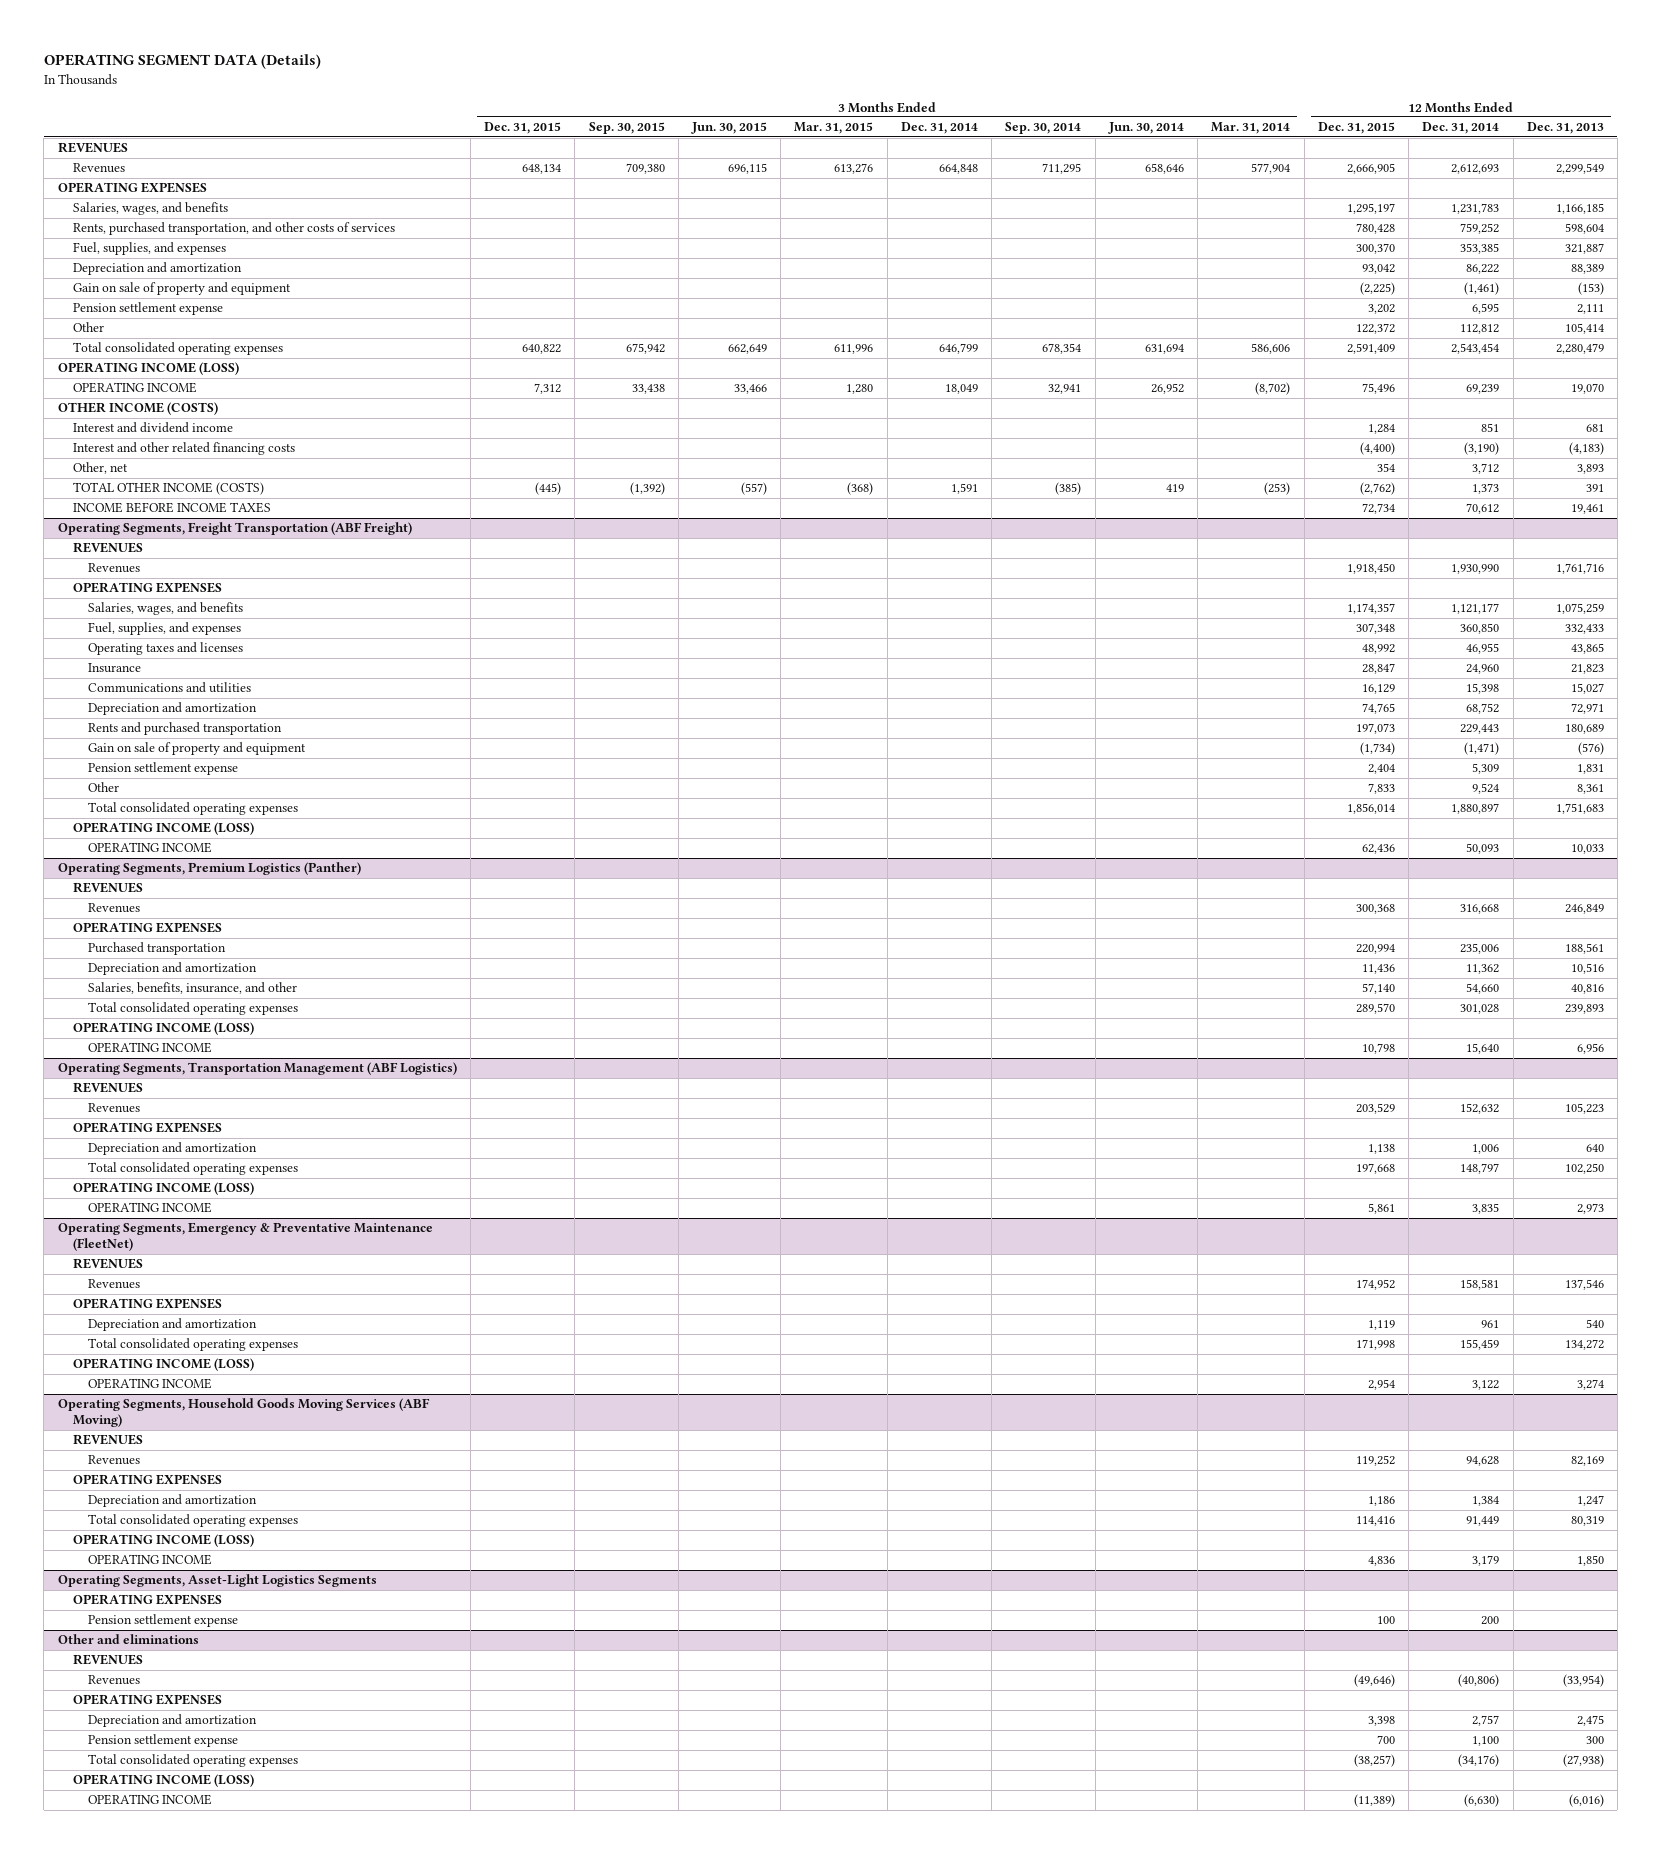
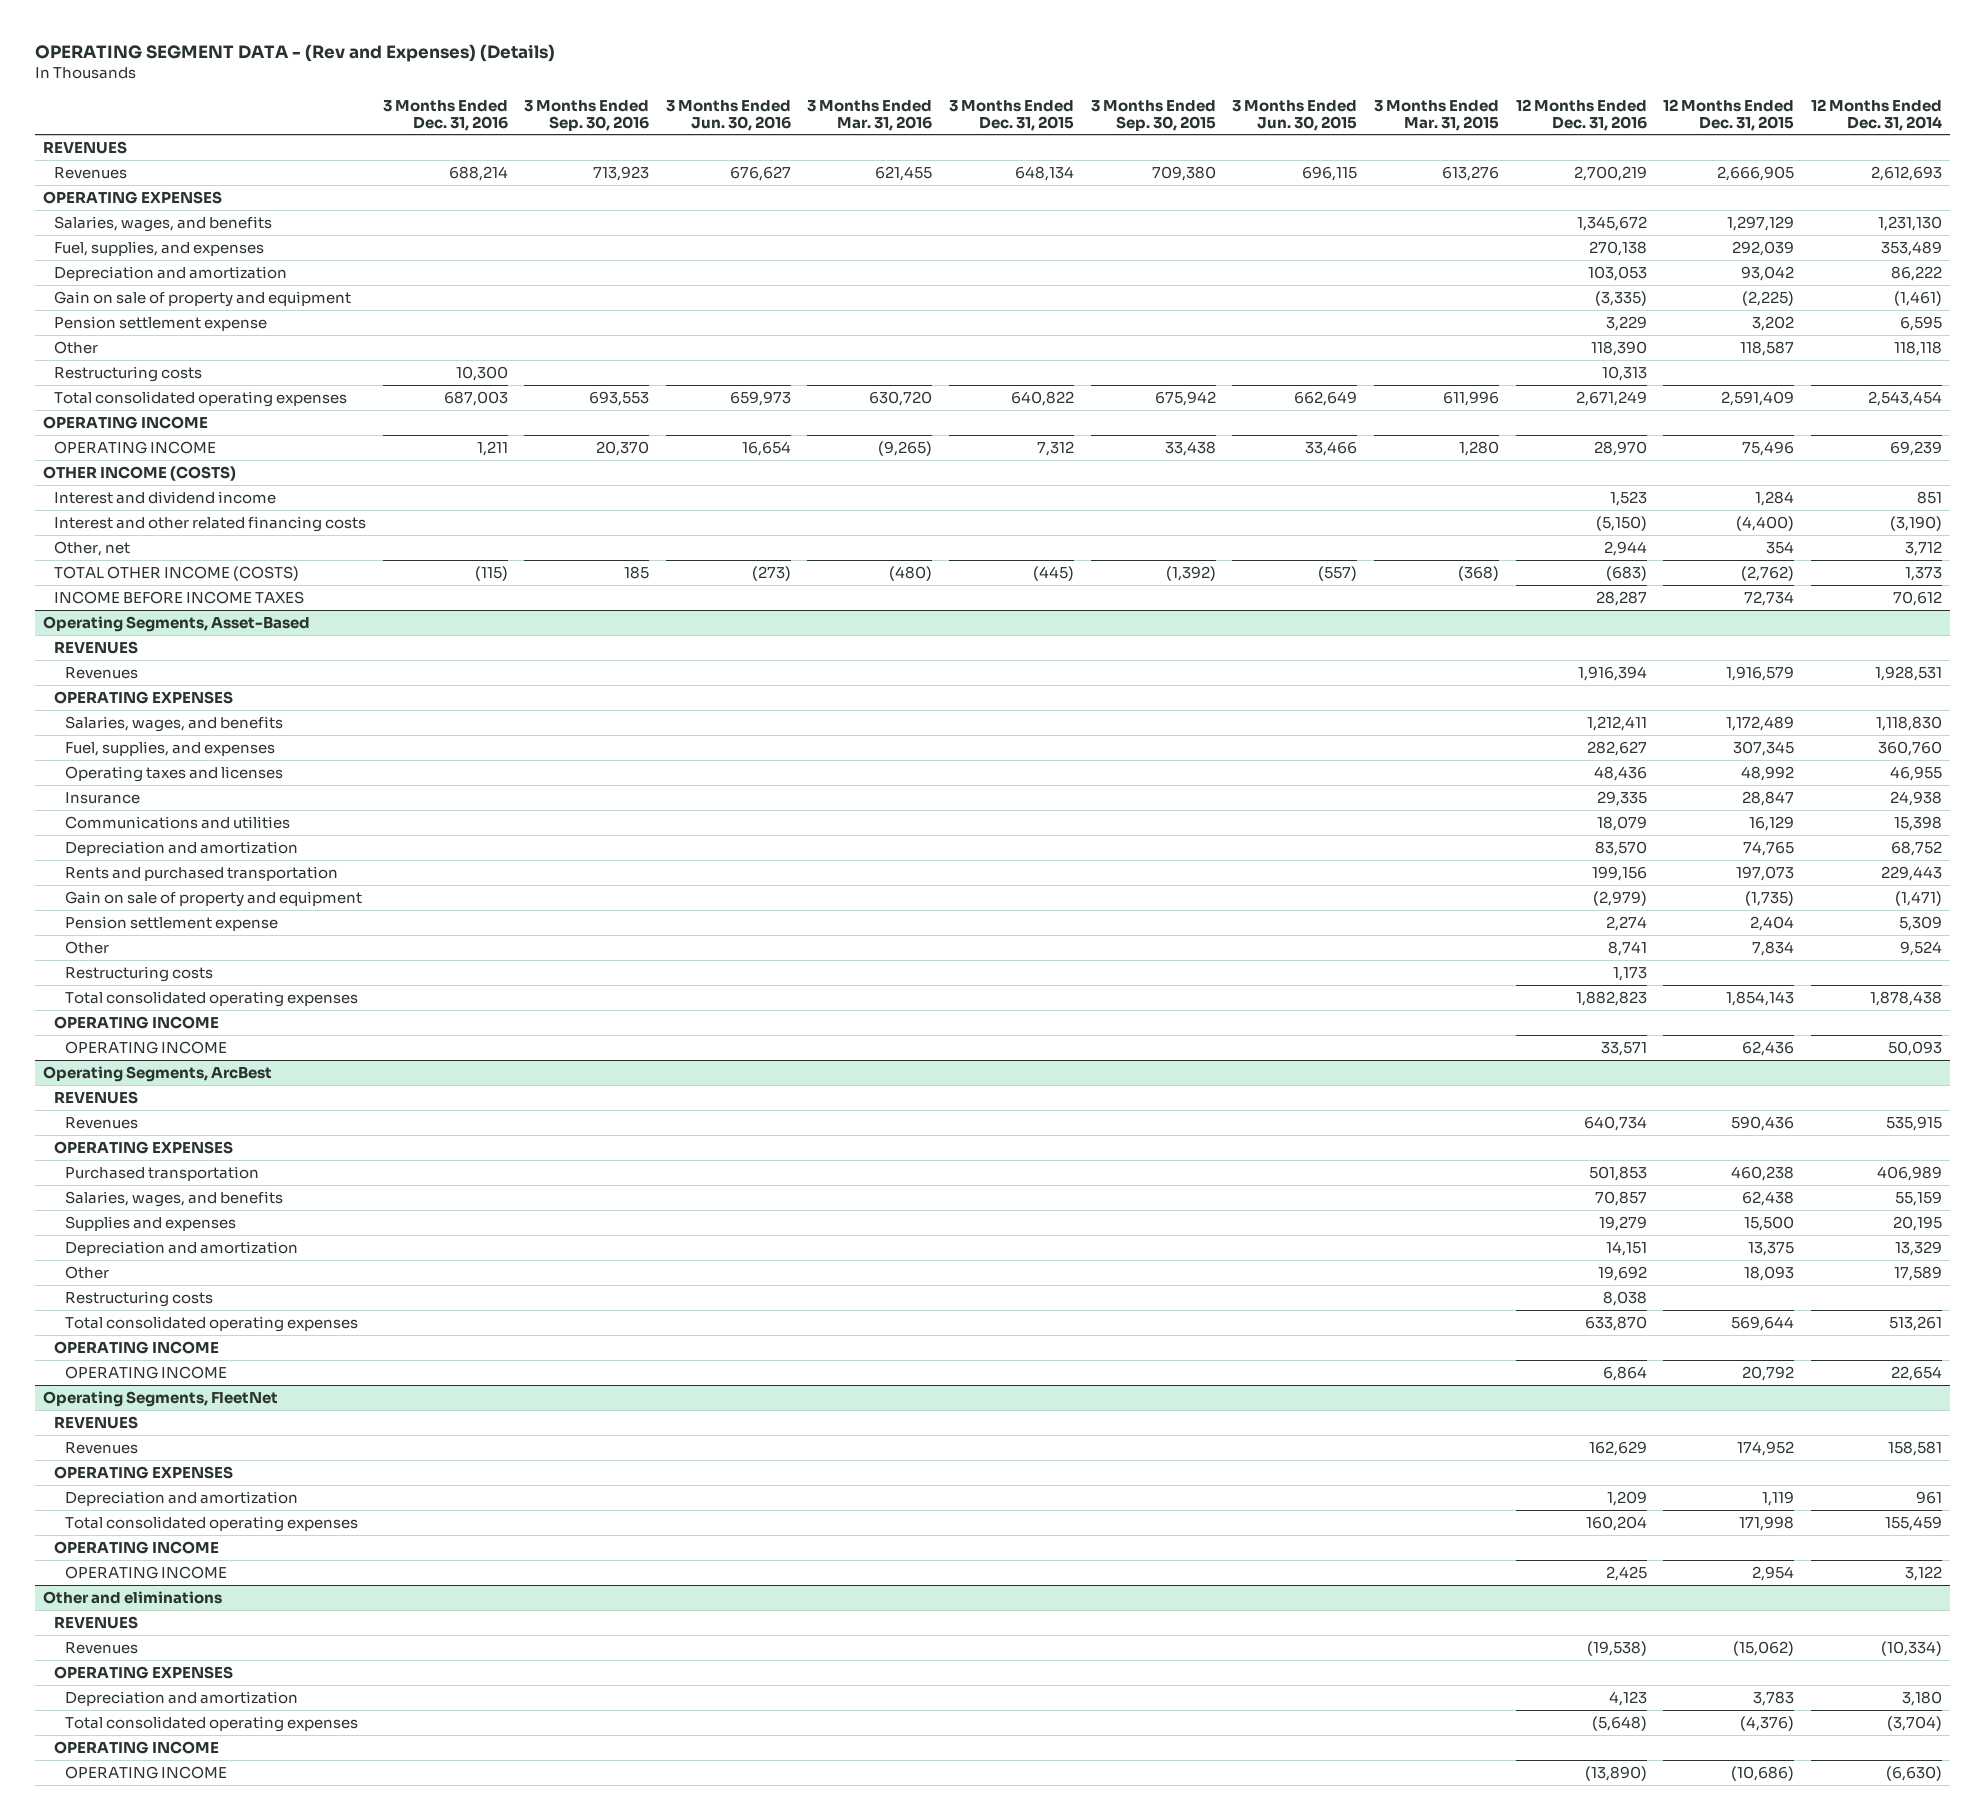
- OPERATING SEGMENT DATA (Details)
+ OPERATING SEGMENT DATA - (Rev and Expenses) (Details)
- | 3 Months Ended Dec. 31, 2015 | 3 Months Ended Sep. 30, 2015 | 3 Months Ended Jun. 30, 2015 | 3 Months Ended Mar. 31, 2015 | 3 Months Ended Dec. 31, 2014 | 3 Months Ended Sep. 30, 2014 | 3 Months Ended Jun. 30, 2014 | 3 Months Ended Mar. 31, 2014 | 12 Months Ended Dec. 31, 2015 | 12 Months Ended Dec. 31, 2014 | 12 Months Ended Dec. 31, 2013
+ | 3 Months Ended Dec. 31, 2016 | 3 Months Ended Sep. 30, 2016 | 3 Months Ended Jun. 30, 2016 | 3 Months Ended Mar. 31, 2016 | 3 Months Ended Dec. 31, 2015 | 3 Months Ended Sep. 30, 2015 | 3 Months Ended Jun. 30, 2015 | 3 Months Ended Mar. 31, 2015 | 12 Months Ended Dec. 31, 2016 | 12 Months Ended Dec. 31, 2015 | 12 Months Ended Dec. 31, 2014
- Salaries, wages, and benefits | | | | | | | | | 1,295,197 | 1,231,783 | 1,166,185
- Rents, purchased transportation, and other costs of services | | | | | | | | | 780,428 | 759,252 | 598,604
- Fuel, supplies, and expenses | | | | | | | | | 300,370 | 353,385 | 321,887
+ Salaries, wages, and benefits | | | | | | | | | 1,345,672 | 1,297,129 | 1,231,130
+ Fuel, supplies, and expenses | | | | | | | | | 270,138 | 292,039 | 353,489
- Other | | | | | | | | | 122,372 | 112,812 | 105,414
+ Other | | | | | | | | | 118,390 | 118,587 | 118,118
+ Restructuring costs | 10,300 | | | | | | | | 10,313 | |
- OPERATING INCOME (LOSS)
+ OPERATING INCOME
- Operating Segments, Freight Transportation (ABF Freight)
+ Operating Segments, Asset-Based
- Revenues | | | | | | | | | 1,918,450 | 1,930,990 | 1,761,716
+ Revenues | | | | | | | | | 1,916,394 | 1,916,579 | 1,928,531
- Salaries, wages, and benefits | | | | | | | | | 1,174,357 | 1,121,177 | 1,075,259
- Fuel, supplies, and expenses | | | | | | | | | 307,348 | 360,850 | 332,433
+ Salaries, wages, and benefits | | | | | | | | | 1,212,411 | 1,172,489 | 1,118,830
+ Fuel, supplies, and expenses | | | | | | | | | 282,627 | 307,345 | 360,760
- Insurance | | | | | | | | | 28,847 | 24,960 | 21,823
+ Insurance | | | | | | | | | 29,335 | 28,847 | 24,938
- Gain on sale of property and equipment | | | | | | | | | (1,734) | (1,471) | (576)
+ Gain on sale of property and equipment | | | | | | | | | (2,979) | (1,735) | (1,471)
- Other | | | | | | | | | 7,833 | 9,524 | 8,361
- Total consolidated operating expenses | | | | | | | | | 1,856,014 | 1,880,897 | 1,751,683
- OPERATING INCOME (LOSS)
+ Other | | | | | | | | | 8,741 | 7,834 | 9,524
+ Restructuring costs | | | | | | | | | 1,173 | |
+ Total consolidated operating expenses | | | | | | | | | 1,882,823 | 1,854,143 | 1,878,438
+ OPERATING INCOME
- Operating Segments, Premium Logistics (Panther)
- REVENUES
- Revenues | | | | | | | | | 300,368 | 316,668 | 246,849
- OPERATING EXPENSES
- Purchased transportation | | | | | | | | | 220,994 | 235,006 | 188,561
- Depreciation and amortization | | | | | | | | | 11,436 | 11,362 | 10,516
- Salaries, benefits, insurance, and other | | | | | | | | | 57,140 | 54,660 | 40,816
- Total consolidated operating expenses | | | | | | | | | 289,570 | 301,028 | 239,893
- OPERATING INCOME (LOSS)
- OPERATING INCOME | | | | | | | | | 10,798 | 15,640 | 6,956
- Operating Segments, Transportation Management (ABF Logistics)
+ Operating Segments, ArcBest
- Revenues | | | | | | | | | 203,529 | 152,632 | 105,223
+ Revenues | | | | | | | | | 640,734 | 590,436 | 535,915
- Depreciation and amortization | | | | | | | | | 1,138 | 1,006 | 640
- Total consolidated operating expenses | | | | | | | | | 197,668 | 148,797 | 102,250
- OPERATING INCOME (LOSS)
- OPERATING INCOME | | | | | | | | | 5,861 | 3,835 | 2,973
- Operating Segments, Emergency & Preventative Maintenance (FleetNet)
+ Purchased transportation | | | | | | | | | 501,853 | 460,238 | 406,989
+ Salaries, wages, and benefits | | | | | | | | | 70,857 | 62,438 | 55,159
+ Supplies and expenses | | | | | | | | | 19,279 | 15,500 | 20,195
+ Depreciation and amortization | | | | | | | | | 14,151 | 13,375 | 13,329
+ Other | | | | | | | | | 19,692 | 18,093 | 17,589
+ Restructuring costs | | | | | | | | | 8,038 | |
+ Total consolidated operating expenses | | | | | | | | | 633,870 | 569,644 | 513,261
+ OPERATING INCOME
+ OPERATING INCOME | | | | | | | | | 6,864 | 20,792 | 22,654
+ Operating Segments, FleetNet
- OPERATING INCOME (LOSS)
+ OPERATING INCOME
- Operating Segments, Household Goods Moving Services (ABF Moving)
- REVENUES
- Revenues | | | | | | | | | 119,252 | 94,628 | 82,169
- OPERATING EXPENSES
- Depreciation and amortization | | | | | | | | | 1,186 | 1,384 | 1,247
- Total consolidated operating expenses | | | | | | | | | 114,416 | 91,449 | 80,319
- OPERATING INCOME (LOSS)
- OPERATING INCOME | | | | | | | | | 4,836 | 3,179 | 1,850
- Operating Segments, Asset-Light Logistics Segments
- OPERATING EXPENSES
- Pension settlement expense | | | | | | | | | 100 | 200 |
@ Other and eliminations
- Revenues | | | | | | | | | (49,646) | (40,806) | (33,954)
+ Revenues | | | | | | | | | (19,538) | (15,062) | (10,334)
- Depreciation and amortization | | | | | | | | | 3,398 | 2,757 | 2,475
- Pension settlement expense | | | | | | | | | 700 | 1,100 | 300
- Total consolidated operating expenses | | | | | | | | | (38,257) | (34,176) | (27,938)
- OPERATING INCOME (LOSS)
- OPERATING INCOME | | | | | | | | | (11,389) | (6,630) | (6,016)
+ Depreciation and amortization | | | | | | | | | 4,123 | 3,783 | 3,180
+ Total consolidated operating expenses | | | | | | | | | (5,648) | (4,376) | (3,704)
+ OPERATING INCOME
+ OPERATING INCOME | | | | | | | | | (13,890) | (10,686) | (6,630)

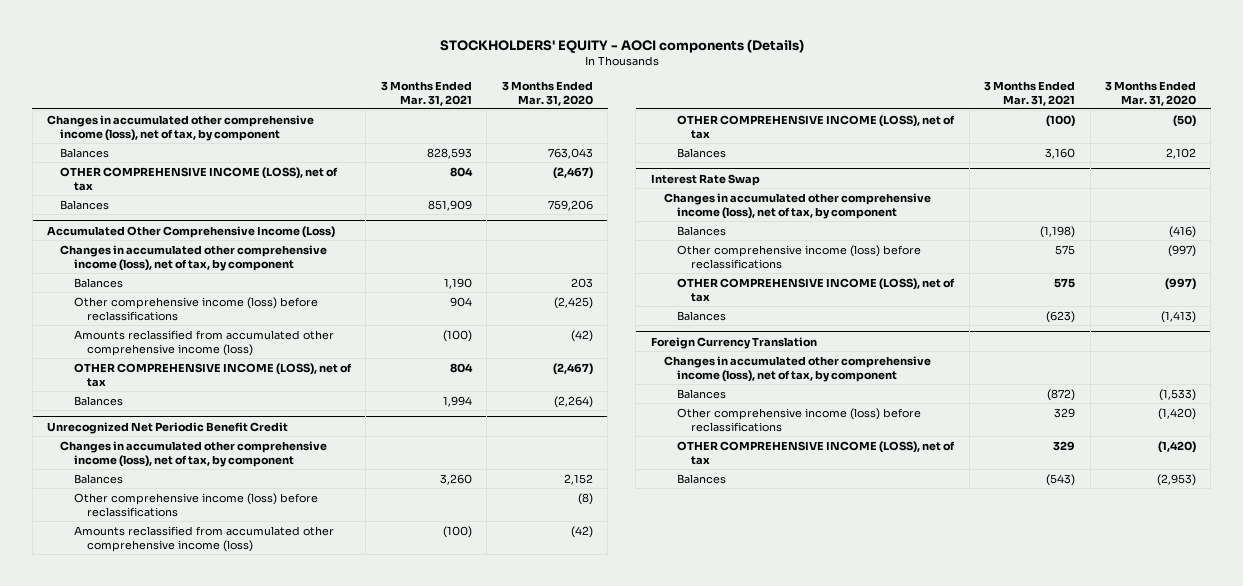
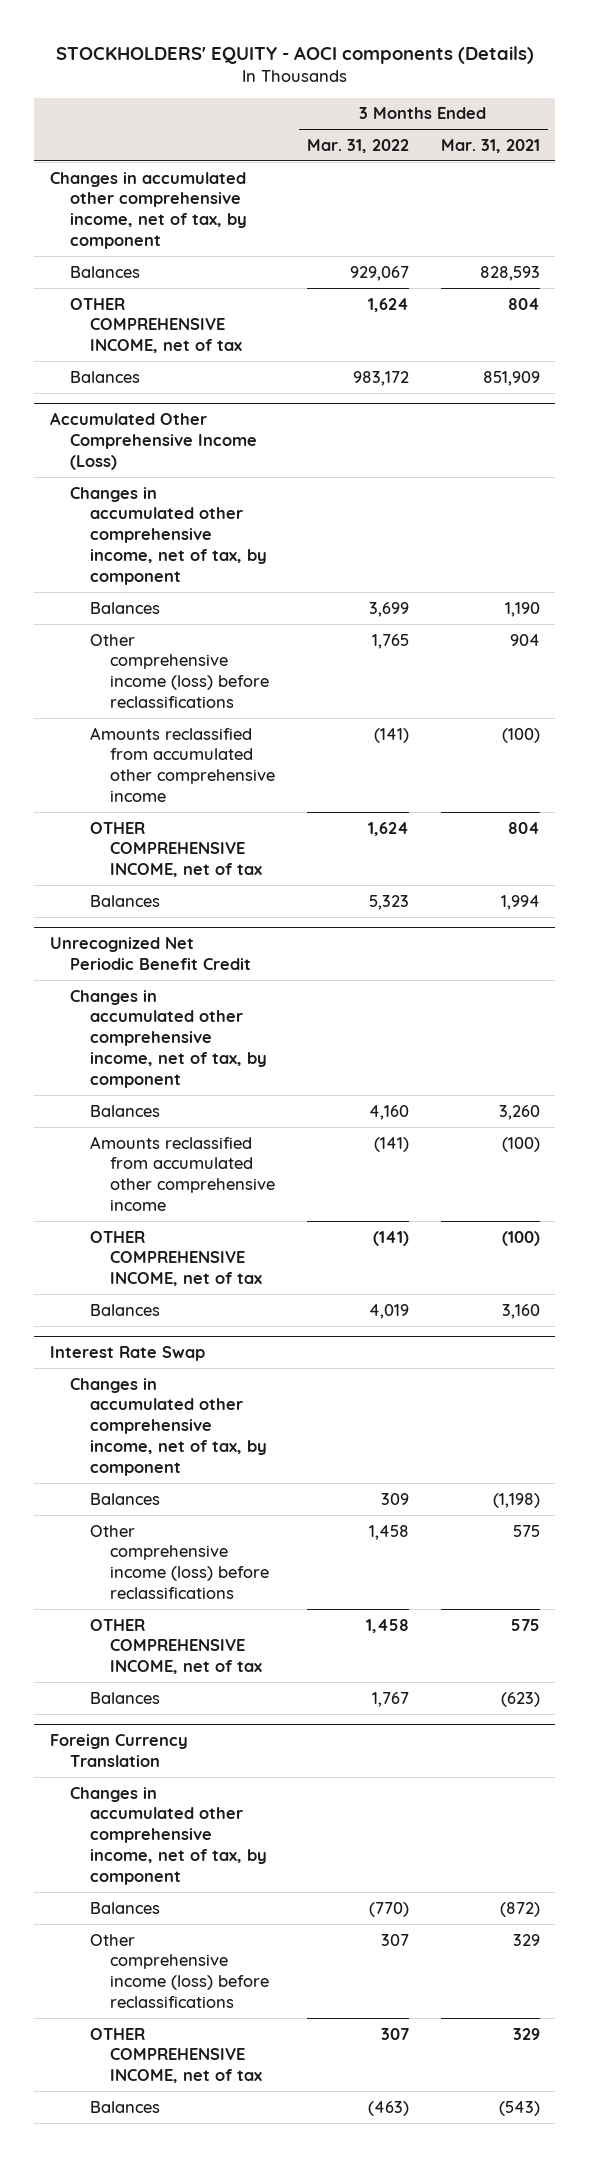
- | 3 Months Ended Mar. 31, 2021 | 3 Months Ended Mar. 31, 2020
+ | 3 Months Ended Mar. 31, 2022 | 3 Months Ended Mar. 31, 2021
- Changes in accumulated other comprehensive income (loss), net of tax, by component
+ Changes in accumulated other comprehensive income, net of tax, by component
- OTHER COMPREHENSIVE INCOME (LOSS), net of tax | 804 | (2,467)
+ OTHER COMPREHENSIVE INCOME, net of tax | 1,624 | 804
@ Accumulated Other Comprehensive Income (Loss)
- Changes in accumulated other comprehensive income (loss), net of tax, by component
+ Changes in accumulated other comprehensive income, net of tax, by component
- Amounts reclassified from accumulated other comprehensive income (loss) | (100) | (42)
- OTHER COMPREHENSIVE INCOME (LOSS), net of tax | 804 | (2,467)
+ Amounts reclassified from accumulated other comprehensive income | (141) | (100)
+ OTHER COMPREHENSIVE INCOME, net of tax | 1,624 | 804
@ Unrecognized Net Periodic Benefit Credit
- Changes in accumulated other comprehensive income (loss), net of tax, by component
+ Changes in accumulated other comprehensive income, net of tax, by component
- Other comprehensive income (loss) before reclassifications | | (8)
- Amounts reclassified from accumulated other comprehensive income (loss) | (100) | (42)
- OTHER COMPREHENSIVE INCOME (LOSS), net of tax | (100) | (50)
+ Amounts reclassified from accumulated other comprehensive income | (141) | (100)
+ OTHER COMPREHENSIVE INCOME, net of tax | (141) | (100)
@ Interest Rate Swap
- Changes in accumulated other comprehensive income (loss), net of tax, by component
+ Changes in accumulated other comprehensive income, net of tax, by component
- OTHER COMPREHENSIVE INCOME (LOSS), net of tax | 575 | (997)
+ OTHER COMPREHENSIVE INCOME, net of tax | 1,458 | 575
@ Foreign Currency Translation
- Changes in accumulated other comprehensive income (loss), net of tax, by component
+ Changes in accumulated other comprehensive income, net of tax, by component
- OTHER COMPREHENSIVE INCOME (LOSS), net of tax | 329 | (1,420)
+ OTHER COMPREHENSIVE INCOME, net of tax | 307 | 329

